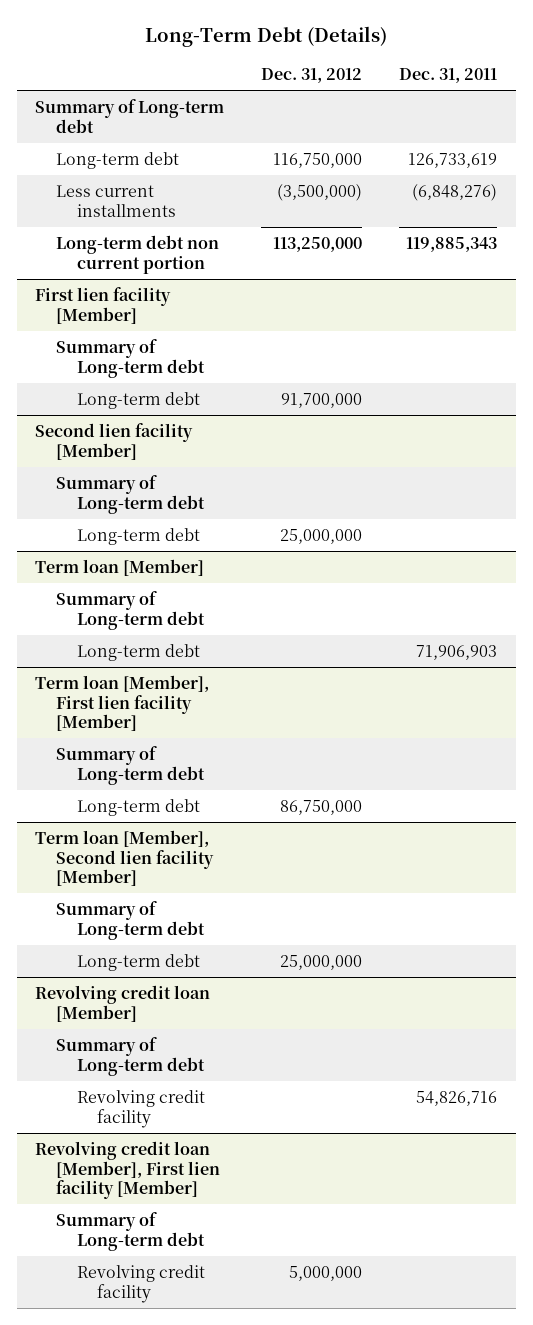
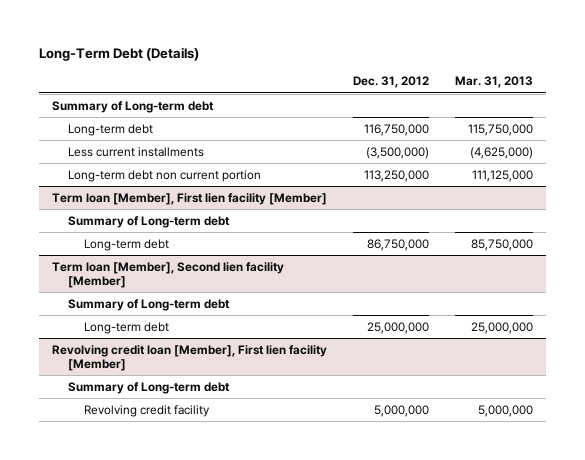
- | Dec. 31, 2012 | Dec. 31, 2011
+ | Dec. 31, 2012 | Mar. 31, 2013
- First lien facility [Member]
- Summary of Long-term debt
- Long-term debt | 91,700,000 |
- Second lien facility [Member]
- Summary of Long-term debt
- Long-term debt | 25,000,000 |
- Term loan [Member]
- Summary of Long-term debt
- Long-term debt | | 71,906,903
- Revolving credit loan [Member]
- Summary of Long-term debt
- Revolving credit facility | | 54,826,716

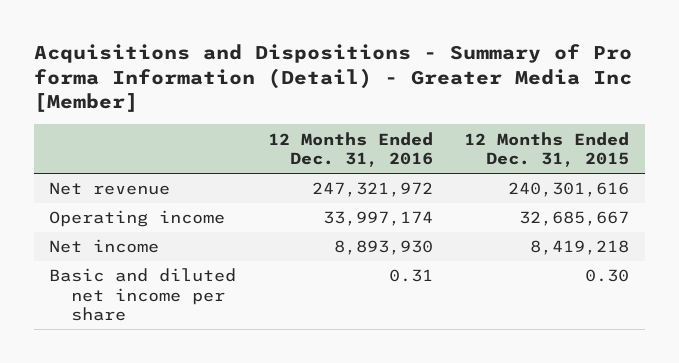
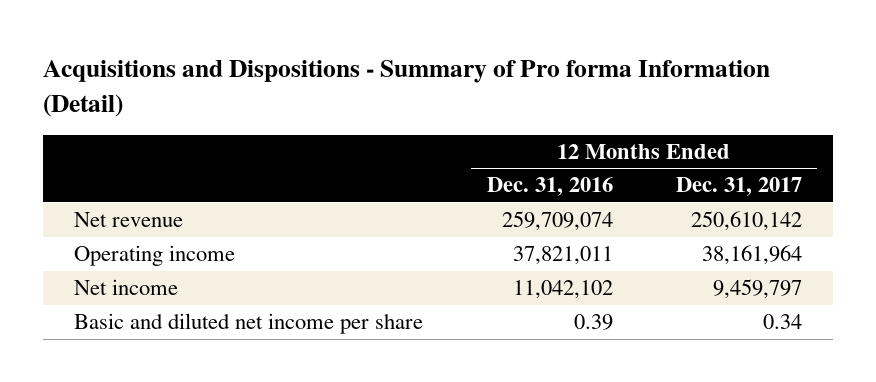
- Acquisitions and Dispositions - Summary of Pro forma Information (Detail) - Greater Media Inc [Member]
+ Acquisitions and Dispositions - Summary of Pro forma Information (Detail)
- | 12 Months Ended Dec. 31, 2016 | 12 Months Ended Dec. 31, 2015
+ | 12 Months Ended Dec. 31, 2016 | 12 Months Ended Dec. 31, 2017
- Net revenue | 247,321,972 | 240,301,616
- Operating income | 33,997,174 | 32,685,667
- Net income | 8,893,930 | 8,419,218
- Basic and diluted net income per share | 0.31 | 0.30
+ Net revenue | 259,709,074 | 250,610,142
+ Operating income | 37,821,011 | 38,161,964
+ Net income | 11,042,102 | 9,459,797
+ Basic and diluted net income per share | 0.39 | 0.34

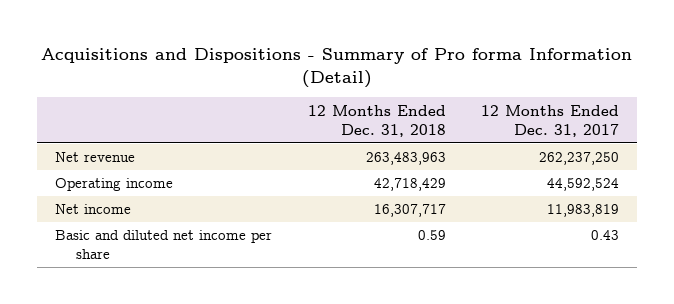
- | 12 Months Ended Dec. 31, 2016 | 12 Months Ended Dec. 31, 2017
+ | 12 Months Ended Dec. 31, 2018 | 12 Months Ended Dec. 31, 2017
- Net revenue | 259,709,074 | 250,610,142
- Operating income | 37,821,011 | 38,161,964
- Net income | 11,042,102 | 9,459,797
- Basic and diluted net income per share | 0.39 | 0.34
+ Net revenue | 263,483,963 | 262,237,250
+ Operating income | 42,718,429 | 44,592,524
+ Net income | 16,307,717 | 11,983,819
+ Basic and diluted net income per share | 0.59 | 0.43

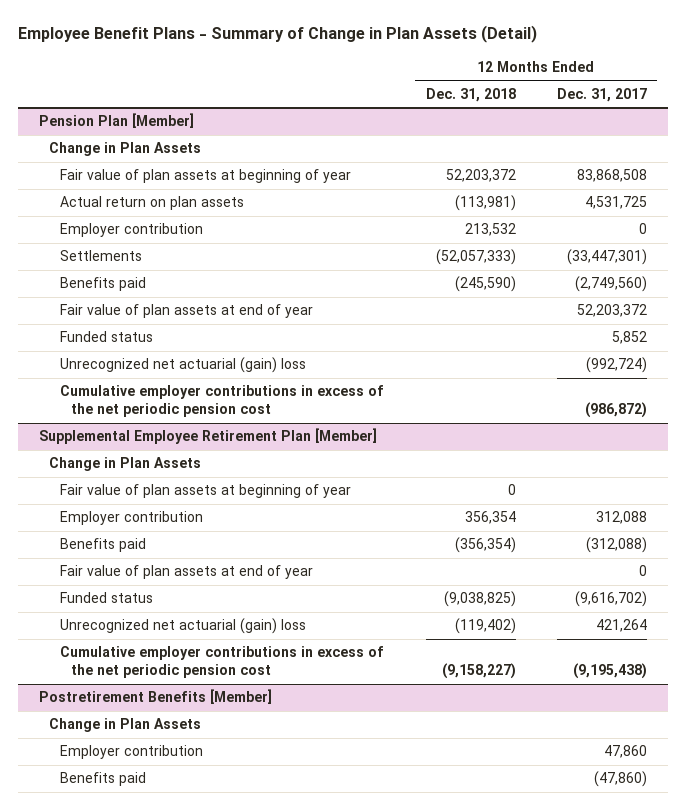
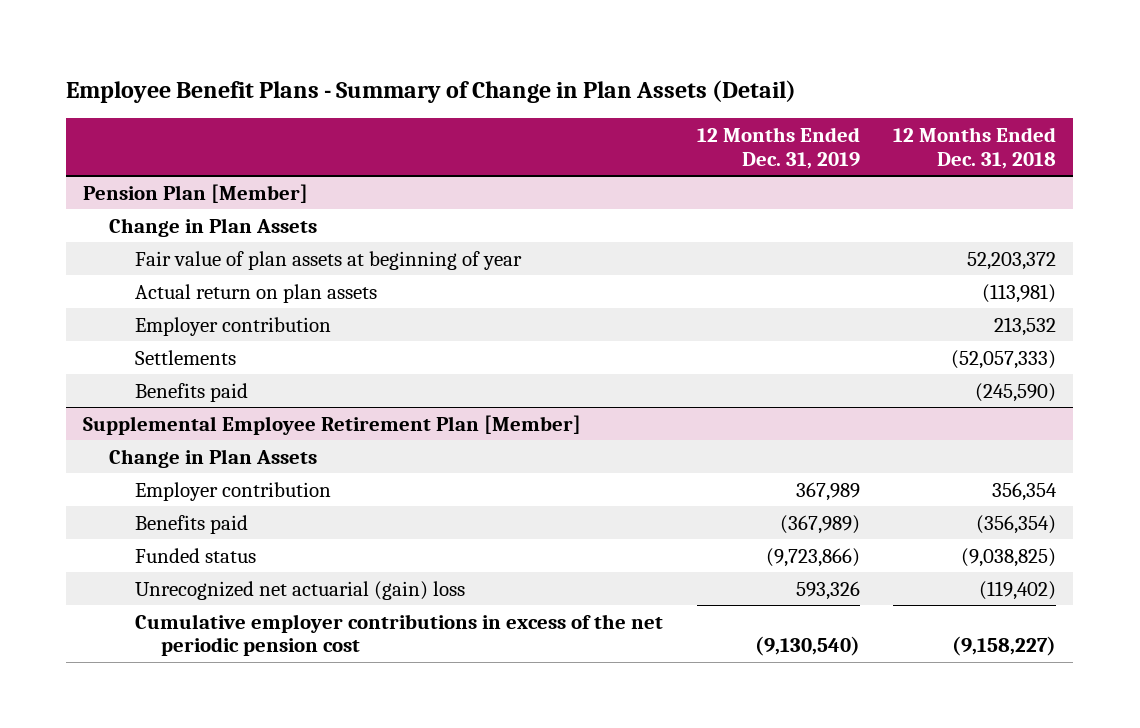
- | 12 Months Ended Dec. 31, 2018 | 12 Months Ended Dec. 31, 2017
+ | 12 Months Ended Dec. 31, 2019 | 12 Months Ended Dec. 31, 2018
@ Pension Plan [Member]
- Fair value of plan assets at end of year | | 52,203,372
- Funded status | | 5,852
- Unrecognized net actuarial (gain) loss | | (992,724)
- Cumulative employer contributions in excess of the net periodic pension cost | | (986,872)
@ Supplemental Employee Retirement Plan [Member]
- Fair value of plan assets at beginning of year | 0 |
- Fair value of plan assets at end of year | | 0
- Postretirement Benefits [Member]
- Change in Plan Assets
- Employer contribution | | 47,860
- Benefits paid | | (47,860)

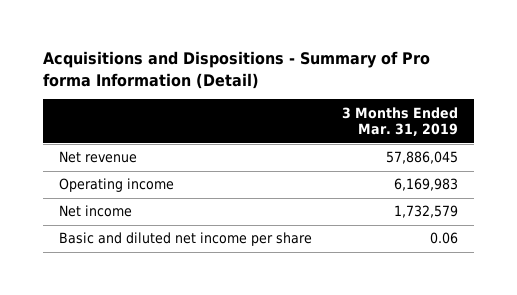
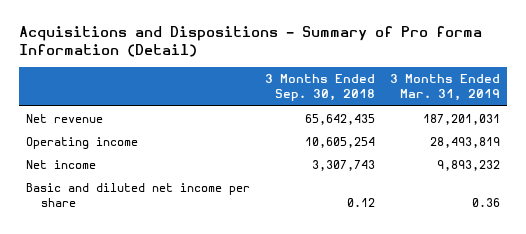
- | 3 Months Ended Mar. 31, 2019
+ | 3 Months Ended Sep. 30, 2018 | 3 Months Ended Mar. 31, 2019
- Net revenue | 57,886,045
- Operating income | 6,169,983
- Net income | 1,732,579
- Basic and diluted net income per share | 0.06
+ Net revenue | 65,642,435 | 187,201,031
+ Operating income | 10,605,254 | 28,493,819
+ Net income | 3,307,743 | 9,893,232
+ Basic and diluted net income per share | 0.12 | 0.36

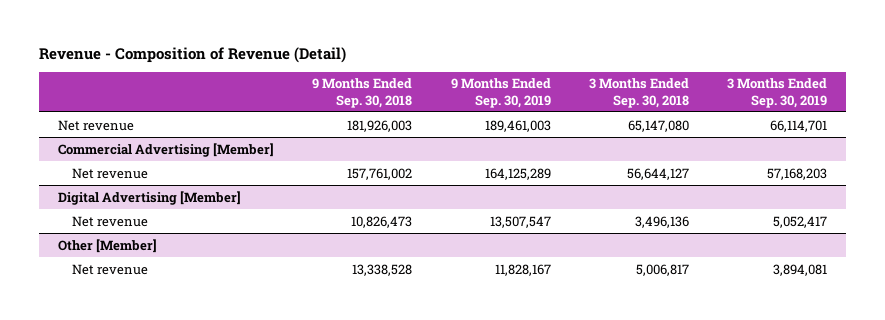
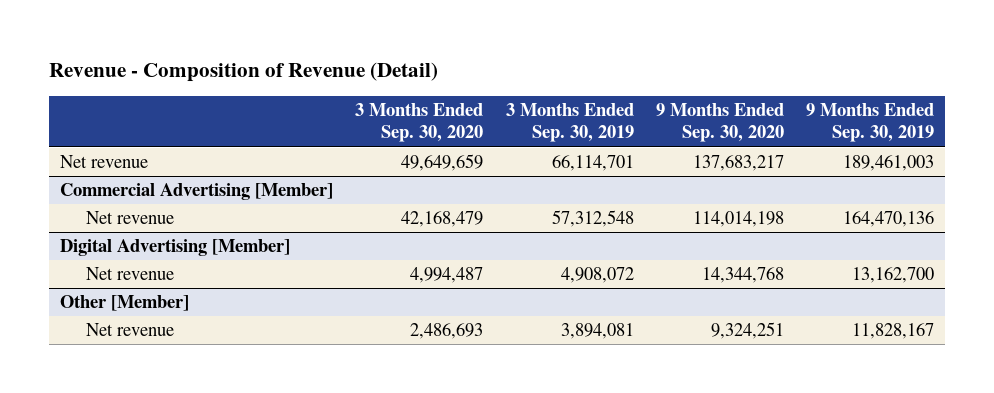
- | 9 Months Ended Sep. 30, 2018 | 9 Months Ended Sep. 30, 2019 | 3 Months Ended Sep. 30, 2018 | 3 Months Ended Sep. 30, 2019
+ | 3 Months Ended Sep. 30, 2020 | 3 Months Ended Sep. 30, 2019 | 9 Months Ended Sep. 30, 2020 | 9 Months Ended Sep. 30, 2019
@ Commercial Advertising [Member]
- Net revenue | 157,761,002 | 164,125,289 | 56,644,127 | 57,168,203
+ Net revenue | 42,168,479 | 57,312,548 | 114,014,198 | 164,470,136
@ Digital Advertising [Member]
- Net revenue | 10,826,473 | 13,507,547 | 3,496,136 | 5,052,417
+ Net revenue | 4,994,487 | 4,908,072 | 14,344,768 | 13,162,700

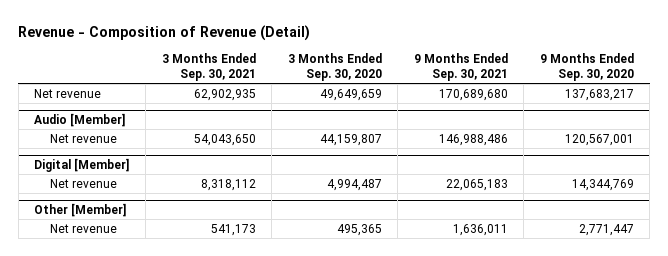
- | 3 Months Ended Sep. 30, 2020 | 3 Months Ended Sep. 30, 2019 | 9 Months Ended Sep. 30, 2020 | 9 Months Ended Sep. 30, 2019
+ | 3 Months Ended Sep. 30, 2021 | 3 Months Ended Sep. 30, 2020 | 9 Months Ended Sep. 30, 2021 | 9 Months Ended Sep. 30, 2020
- Commercial Advertising [Member]
- Net revenue | 42,168,479 | 57,312,548 | 114,014,198 | 164,470,136
- Digital Advertising [Member]
- Net revenue | 4,994,487 | 4,908,072 | 14,344,768 | 13,162,700
+ Audio [Member]
+ Net revenue | 54,043,650 | 44,159,807 | 146,988,486 | 120,567,001
+ Digital [Member]
+ Net revenue | 8,318,112 | 4,994,487 | 22,065,183 | 14,344,769
@ Other [Member]
- Net revenue | 2,486,693 | 3,894,081 | 9,324,251 | 11,828,167
+ Net revenue | 541,173 | 495,365 | 1,636,011 | 2,771,447

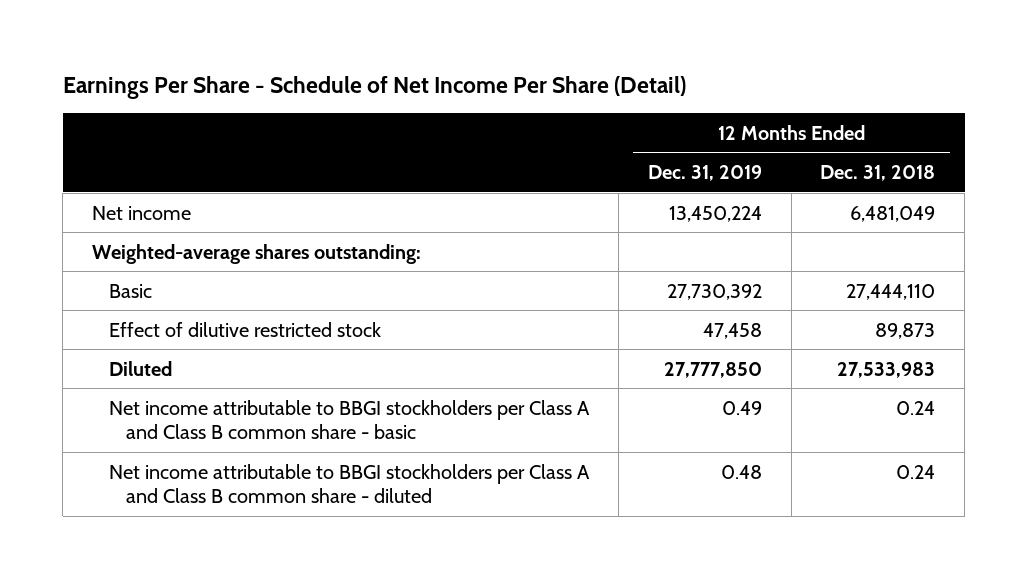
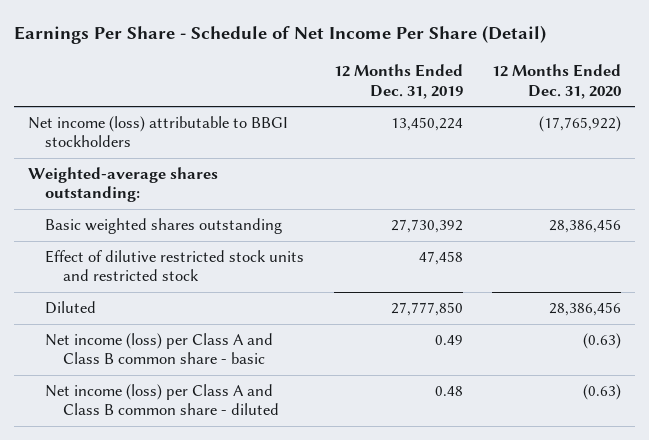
- | 12 Months Ended Dec. 31, 2019 | 12 Months Ended Dec. 31, 2018
+ | 12 Months Ended Dec. 31, 2019 | 12 Months Ended Dec. 31, 2020
- Net income | 13,450,224 | 6,481,049
+ Net income (loss) attributable to BBGI stockholders | 13,450,224 | (17,765,922)
- Basic | 27,730,392 | 27,444,110
- Effect of dilutive restricted stock | 47,458 | 89,873
+ Basic weighted shares outstanding | 27,730,392 | 28,386,456
+ Effect of dilutive restricted stock units and restricted stock | 47,458 |
- Net income attributable to BBGI stockholders per Class A and Class B common share - basic | 0.49 | 0.24
- Net income attributable to BBGI stockholders per Class A and Class B common share - diluted | 0.48 | 0.24
+ Net income (loss) per Class A and Class B common share - basic | 0.49 | (0.63)
+ Net income (loss) per Class A and Class B common share - diluted | 0.48 | (0.63)

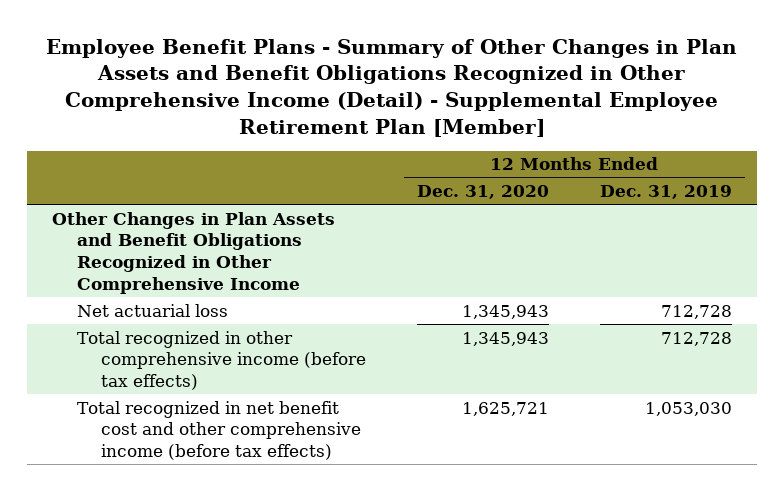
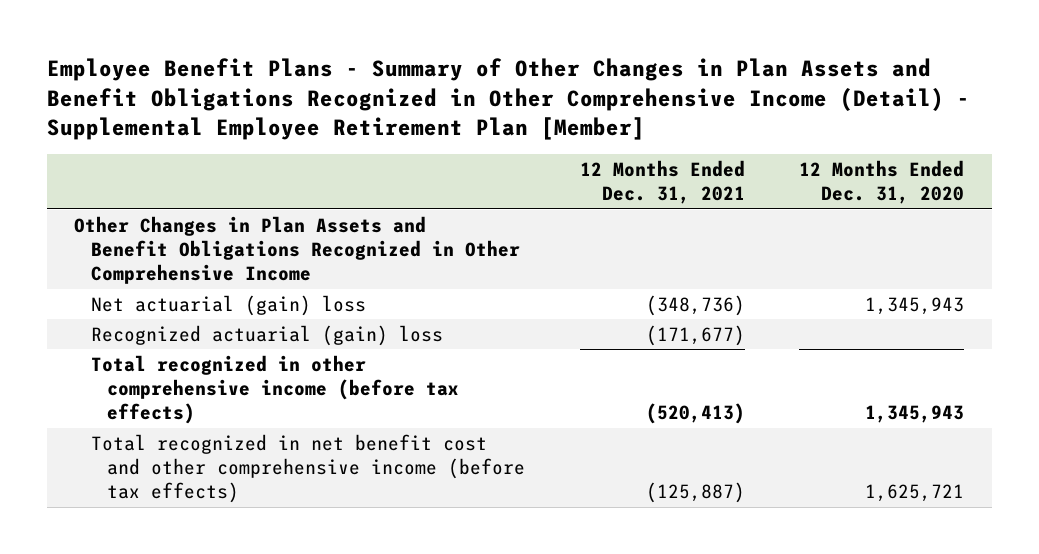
- | 12 Months Ended Dec. 31, 2020 | 12 Months Ended Dec. 31, 2019
+ | 12 Months Ended Dec. 31, 2021 | 12 Months Ended Dec. 31, 2020
- Net actuarial loss | 1,345,943 | 712,728
+ Net actuarial (gain) loss | (348,736) | 1,345,943
+ Recognized actuarial (gain) loss | (171,677) |

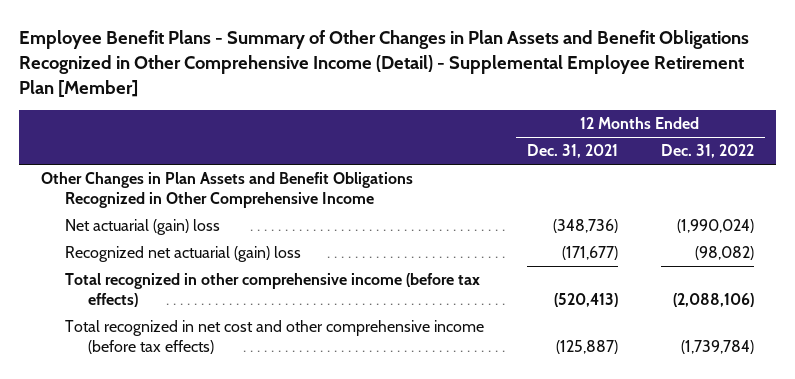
- | 12 Months Ended Dec. 31, 2021 | 12 Months Ended Dec. 31, 2020
+ | 12 Months Ended Dec. 31, 2021 | 12 Months Ended Dec. 31, 2022
- Recognized actuarial (gain) loss | (171,677) |
+ Recognized net actuarial (gain) loss | (171,677) | (98,082)
- Total recognized in net benefit cost and other comprehensive income (before tax effects) | (125,887) | 1,625,721
+ Total recognized in net cost and other comprehensive income (before tax effects) | (125,887) | (1,739,784)

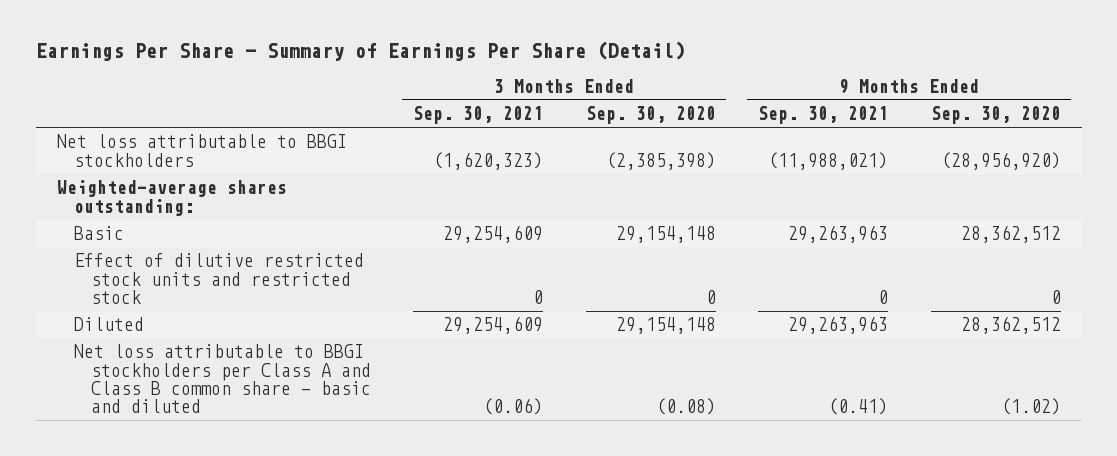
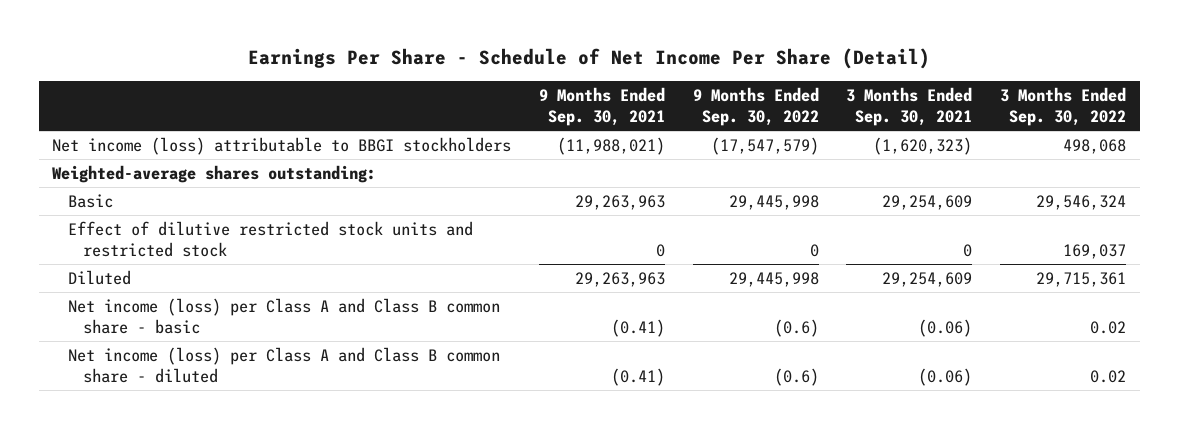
- Earnings Per Share - Summary of Earnings Per Share (Detail)
+ Earnings Per Share - Schedule of Net Income Per Share (Detail)
- | 3 Months Ended Sep. 30, 2021 | 3 Months Ended Sep. 30, 2020 | 9 Months Ended Sep. 30, 2021 | 9 Months Ended Sep. 30, 2020
+ | 9 Months Ended Sep. 30, 2021 | 9 Months Ended Sep. 30, 2022 | 3 Months Ended Sep. 30, 2021 | 3 Months Ended Sep. 30, 2022
- Net loss attributable to BBGI stockholders | (1,620,323) | (2,385,398) | (11,988,021) | (28,956,920)
+ Net income (loss) attributable to BBGI stockholders | (11,988,021) | (17,547,579) | (1,620,323) | 498,068
- Net loss attributable to BBGI stockholders per Class A and Class B common share - basic and diluted | (0.06) | (0.08) | (0.41) | (1.02)
+ Net income (loss) per Class A and Class B common share - basic | (0.41) | (0.6) | (0.06) | 0.02
+ Net income (loss) per Class A and Class B common share - diluted | (0.41) | (0.6) | (0.06) | 0.02

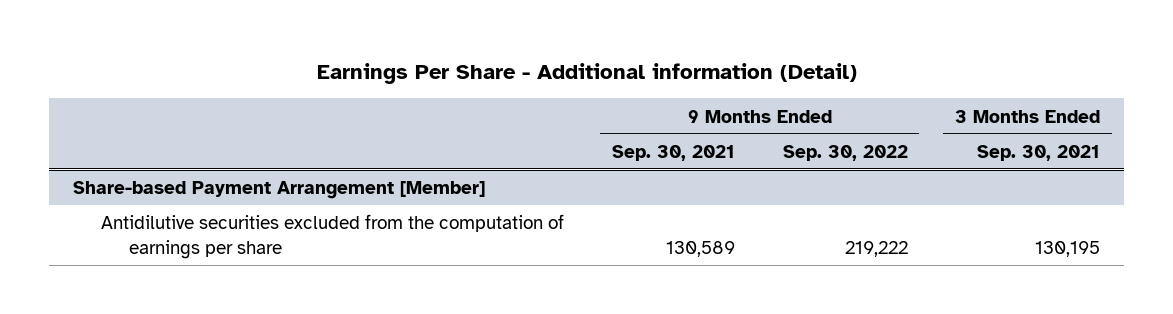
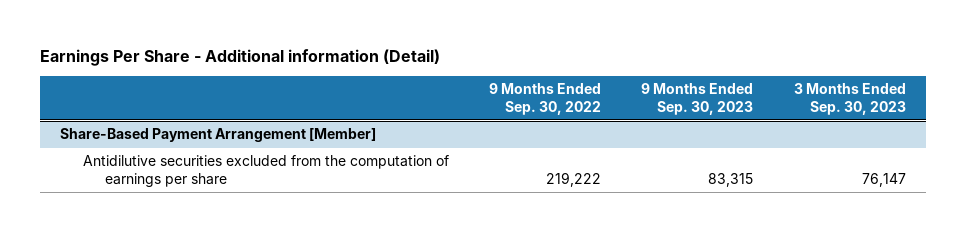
- | 9 Months Ended Sep. 30, 2021 | 9 Months Ended Sep. 30, 2022 | 3 Months Ended Sep. 30, 2021
+ | 9 Months Ended Sep. 30, 2022 | 9 Months Ended Sep. 30, 2023 | 3 Months Ended Sep. 30, 2023
- Share-based Payment Arrangement [Member]
+ Share-Based Payment Arrangement [Member]

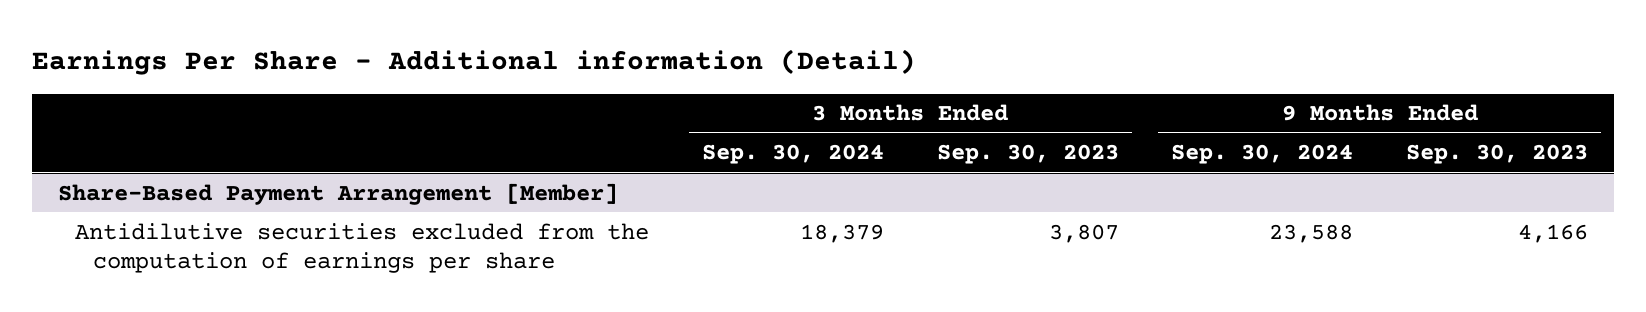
- | 9 Months Ended Sep. 30, 2022 | 9 Months Ended Sep. 30, 2023 | 3 Months Ended Sep. 30, 2023
+ | 3 Months Ended Sep. 30, 2024 | 3 Months Ended Sep. 30, 2023 | 9 Months Ended Sep. 30, 2024 | 9 Months Ended Sep. 30, 2023
@ Share-Based Payment Arrangement [Member]
- Antidilutive securities excluded from the computation of earnings per share | 219,222 | 83,315 | 76,147
+ Antidilutive securities excluded from the computation of earnings per share | 18,379 | 3,807 | 23,588 | 4,166

